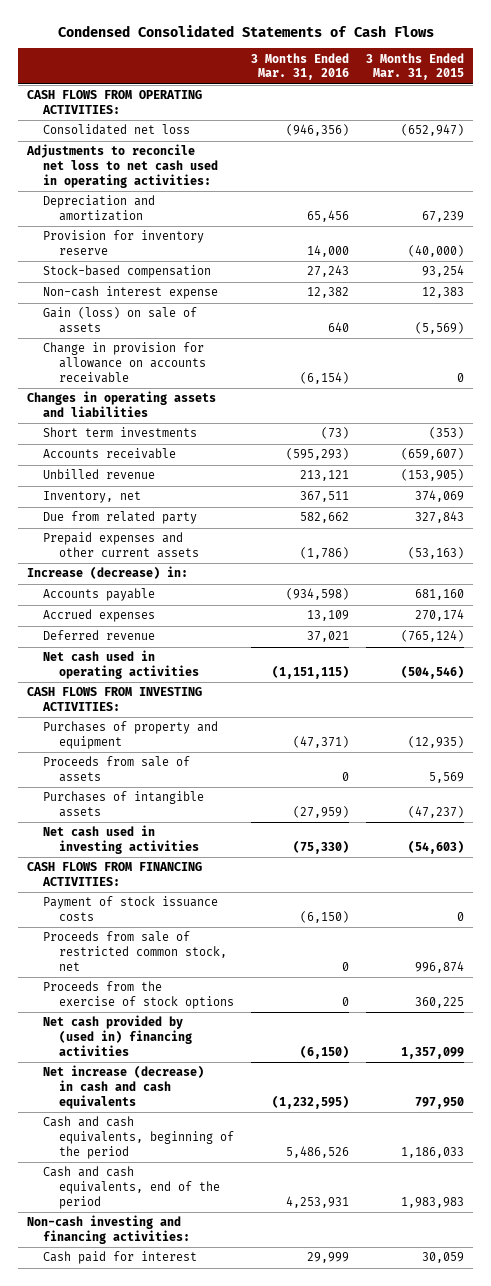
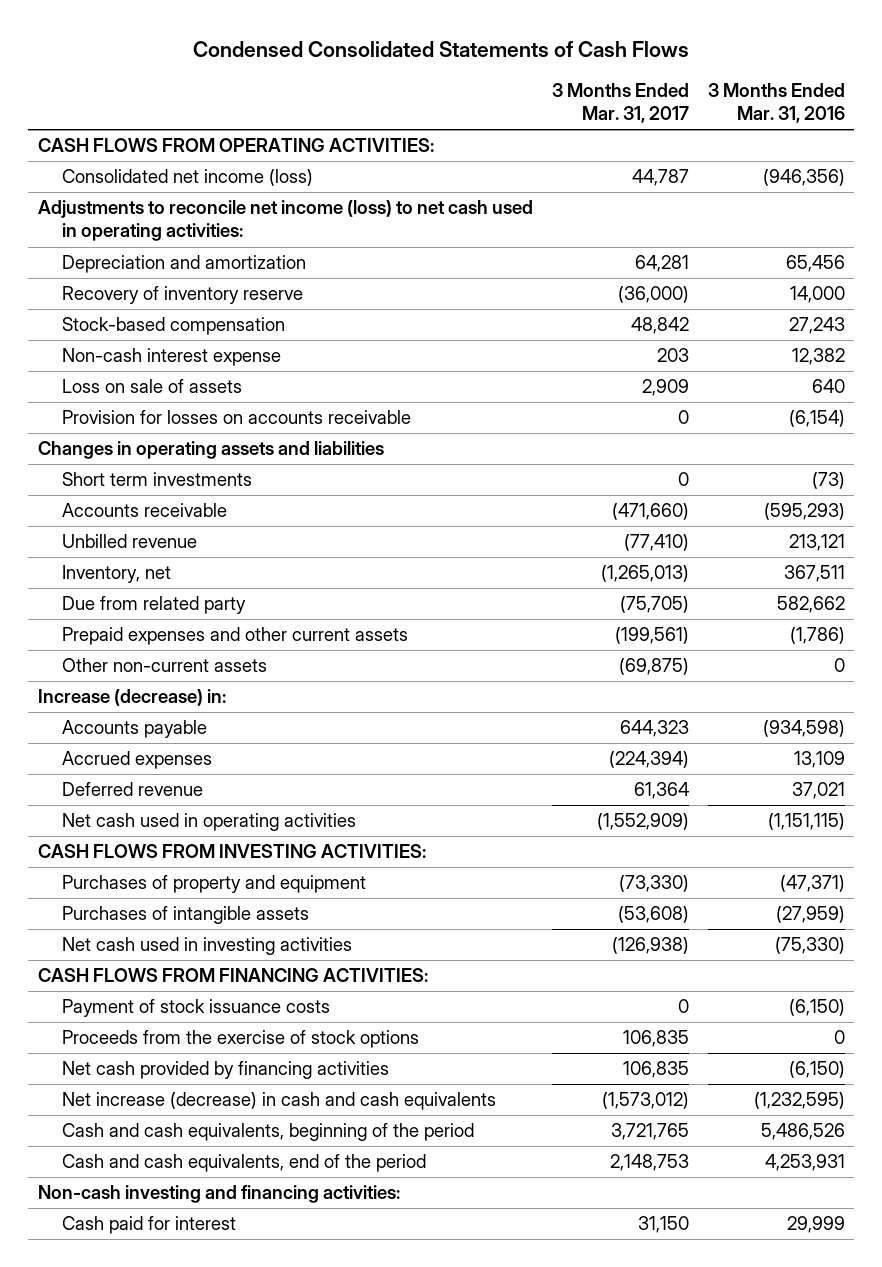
- | 3 Months Ended Mar. 31, 2016 | 3 Months Ended Mar. 31, 2015
+ | 3 Months Ended Mar. 31, 2017 | 3 Months Ended Mar. 31, 2016
- Consolidated net loss | (946,356) | (652,947)
- Adjustments to reconcile net loss to net cash used in operating activities:
+ Consolidated net income (loss) | 44,787 | (946,356)
+ Adjustments to reconcile net income (loss) to net cash used in operating activities:
- Provision for inventory reserve | 14,000 | (40,000)
+ Recovery of inventory reserve | (36,000) | 14,000
- Gain (loss) on sale of assets | 640 | (5,569)
- Change in provision for allowance on accounts receivable | (6,154) | 0
+ Loss on sale of assets | 2,909 | 640
+ Provision for losses on accounts receivable | 0 | (6,154)
+ Other non-current assets | (69,875) | 0
- Proceeds from sale of assets | 0 | 5,569
- Proceeds from sale of restricted common stock, net | 0 | 996,874
- Net cash provided by (used in) financing activities | (6,150) | 1,357,099
+ Net cash provided by financing activities | 106,835 | (6,150)

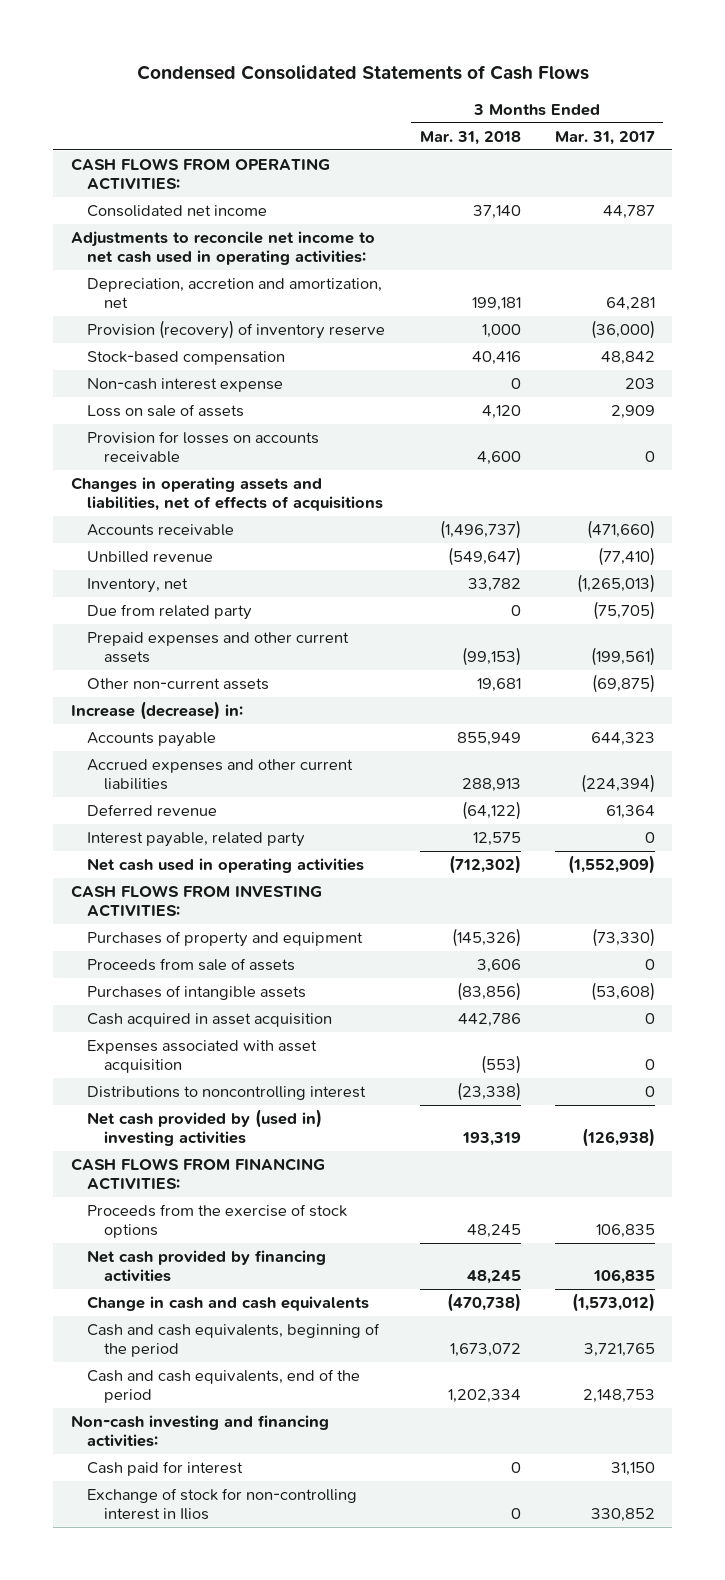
- | 3 Months Ended Mar. 31, 2017 | 3 Months Ended Mar. 31, 2016
+ | 3 Months Ended Mar. 31, 2018 | 3 Months Ended Mar. 31, 2017
- Consolidated net income (loss) | 44,787 | (946,356)
- Adjustments to reconcile net income (loss) to net cash used in operating activities:
- Depreciation and amortization | 64,281 | 65,456
- Recovery of inventory reserve | (36,000) | 14,000
+ Consolidated net income | 37,140 | 44,787
+ Adjustments to reconcile net income to net cash used in operating activities:
+ Depreciation, accretion and amortization, net | 199,181 | 64,281
+ Provision (recovery) of inventory reserve | 1,000 | (36,000)
- Changes in operating assets and liabilities
- Short term investments | 0 | (73)
+ Changes in operating assets and liabilities, net of effects of acquisitions
- Accrued expenses | (224,394) | 13,109
+ Accrued expenses and other current liabilities | 288,913 | (224,394)
+ Interest payable, related party | 12,575 | 0
+ Proceeds from sale of assets | 3,606 | 0
- Net cash used in investing activities | (126,938) | (75,330)
+ Cash acquired in asset acquisition | 442,786 | 0
+ Expenses associated with asset acquisition | (553) | 0
+ Distributions to noncontrolling interest | (23,338) | 0
+ Net cash provided by (used in) investing activities | 193,319 | (126,938)
- Payment of stock issuance costs | 0 | (6,150)
- Net increase (decrease) in cash and cash equivalents | (1,573,012) | (1,232,595)
+ Change in cash and cash equivalents | (470,738) | (1,573,012)
+ Exchange of stock for non-controlling interest in Ilios | 0 | 330,852

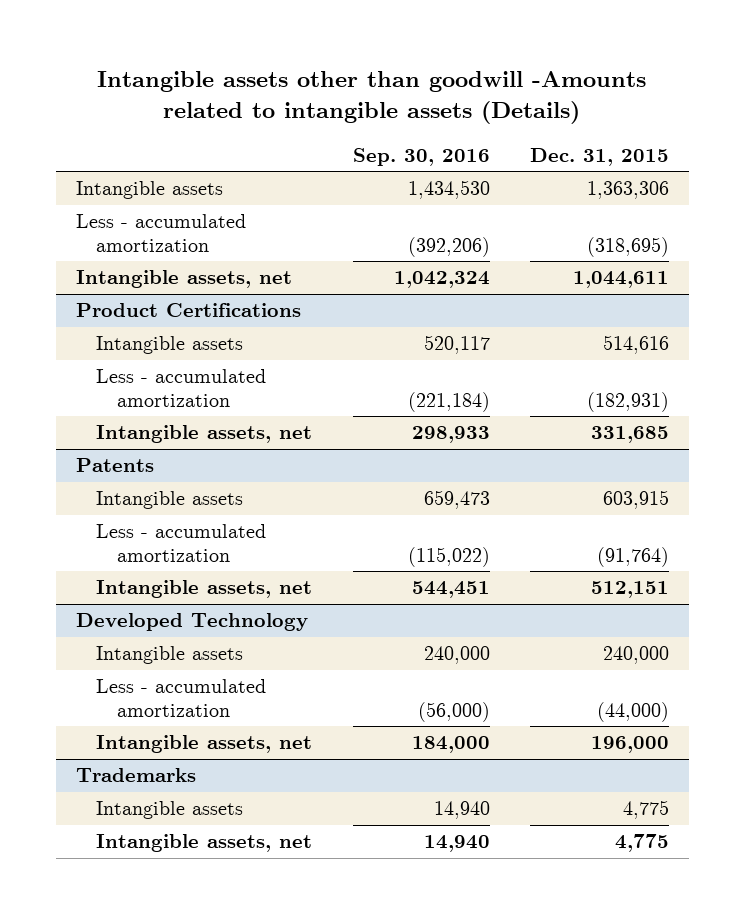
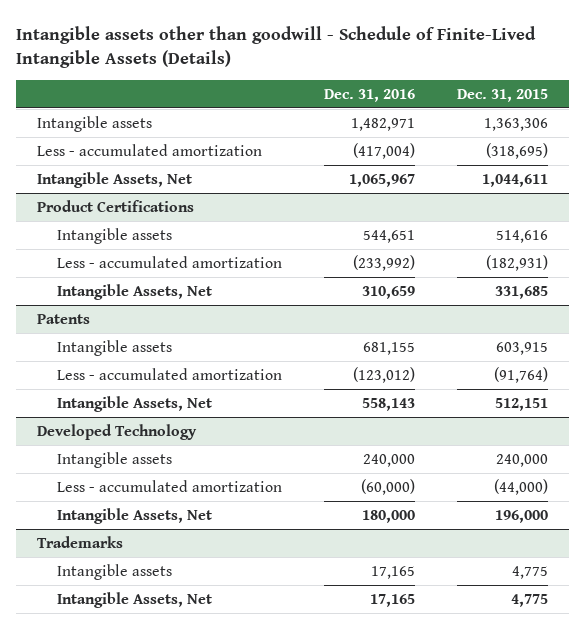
- Intangible assets other than goodwill -Amounts related to intangible assets (Details)
+ Intangible assets other than goodwill - Schedule of Finite-Lived Intangible Assets (Details)
- | Sep. 30, 2016 | Dec. 31, 2015
+ | Dec. 31, 2016 | Dec. 31, 2015
- Intangible assets, net | 1,042,324 | 1,044,611
+ Intangible Assets, Net | 1,065,967 | 1,044,611
@ Product Certifications
- Intangible assets, net | 298,933 | 331,685
+ Intangible Assets, Net | 310,659 | 331,685
@ Patents
- Intangible assets, net | 544,451 | 512,151
+ Intangible Assets, Net | 558,143 | 512,151
@ Developed Technology
- Intangible assets, net | 184,000 | 196,000
+ Intangible Assets, Net | 180,000 | 196,000
@ Trademarks
- Intangible assets, net | 14,940 | 4,775
+ Intangible Assets, Net | 17,165 | 4,775

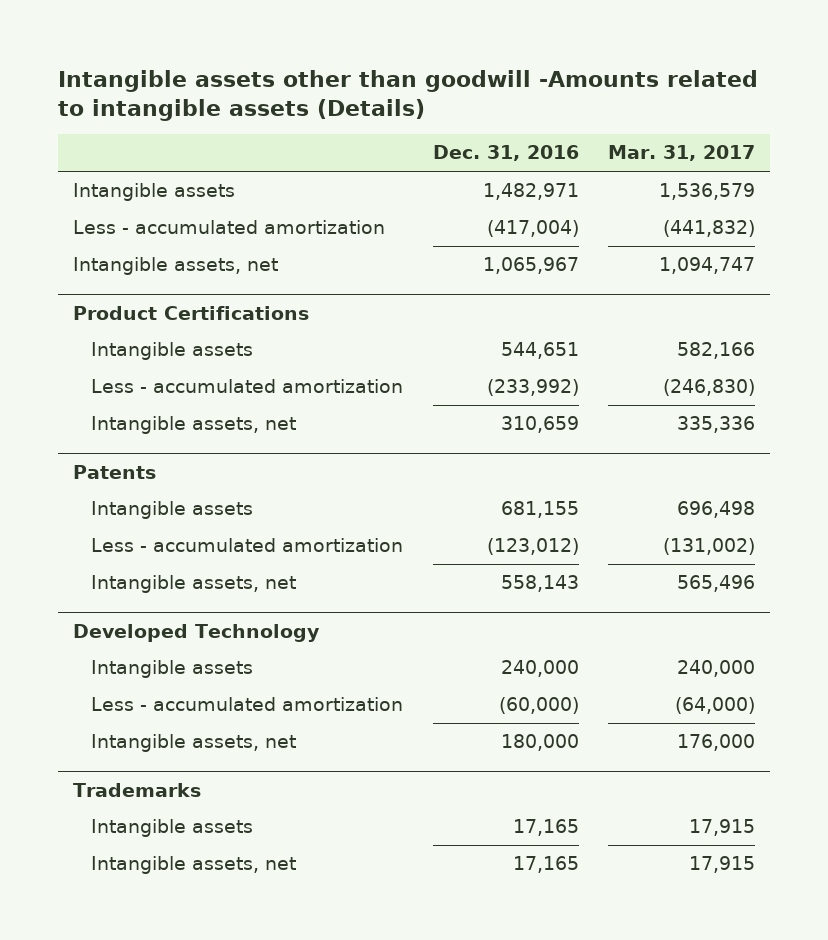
- Intangible assets other than goodwill - Schedule of Finite-Lived Intangible Assets (Details)
+ Intangible assets other than goodwill -Amounts related to intangible assets (Details)
- | Dec. 31, 2016 | Dec. 31, 2015
+ | Dec. 31, 2016 | Mar. 31, 2017
- Intangible Assets, Net | 1,065,967 | 1,044,611
+ Intangible assets, net | 1,065,967 | 1,094,747
@ Product Certifications
- Intangible Assets, Net | 310,659 | 331,685
+ Intangible assets, net | 310,659 | 335,336
@ Patents
- Intangible Assets, Net | 558,143 | 512,151
+ Intangible assets, net | 558,143 | 565,496
@ Developed Technology
- Intangible Assets, Net | 180,000 | 196,000
+ Intangible assets, net | 180,000 | 176,000
@ Trademarks
- Intangible Assets, Net | 17,165 | 4,775
+ Intangible assets, net | 17,165 | 17,915

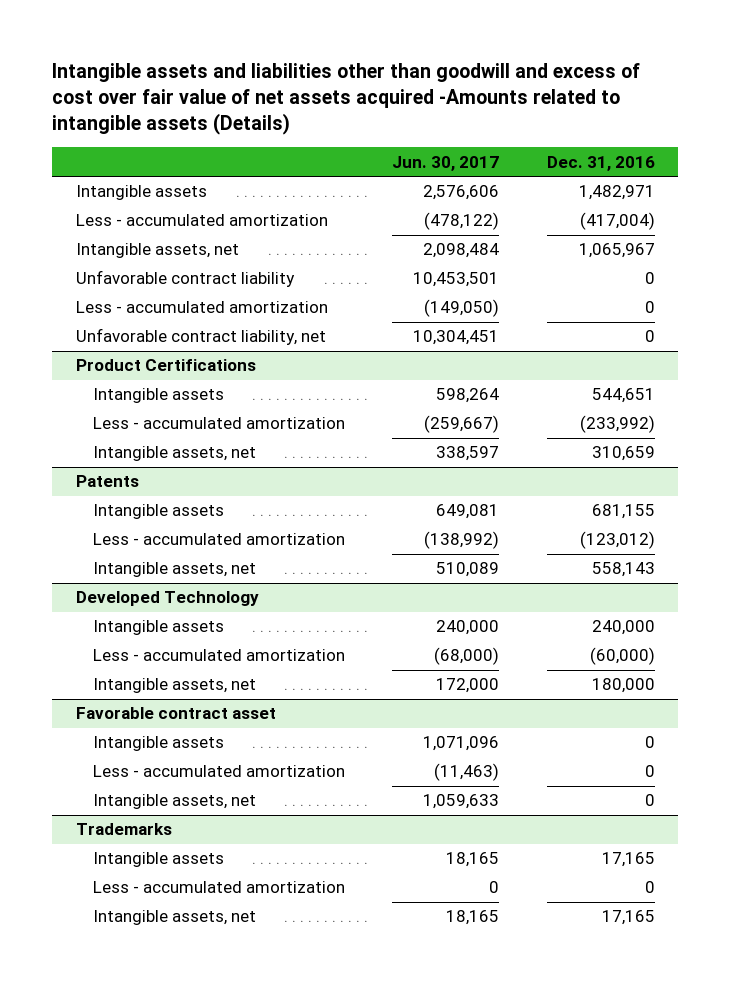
- Intangible assets other than goodwill -Amounts related to intangible assets (Details)
+ Intangible assets and liabilities other than goodwill and excess of cost over fair value of net assets acquired -Amounts related to intangible assets (Details)
- | Dec. 31, 2016 | Mar. 31, 2017
+ | Jun. 30, 2017 | Dec. 31, 2016
+ Unfavorable contract liability | 10,453,501 | 0
+ Less - accumulated amortization | (149,050) | 0
+ Unfavorable contract liability, net | 10,304,451 | 0
+ Favorable contract asset
+ Intangible assets | 1,071,096 | 0
+ Less - accumulated amortization | (11,463) | 0
+ Intangible assets, net | 1,059,633 | 0
@ Trademarks
+ Less - accumulated amortization | 0 | 0

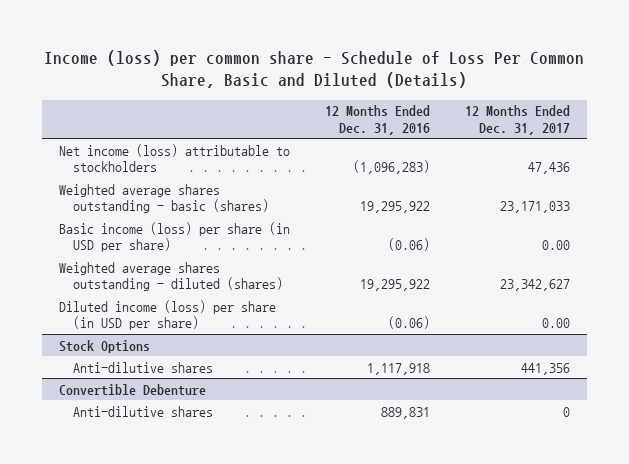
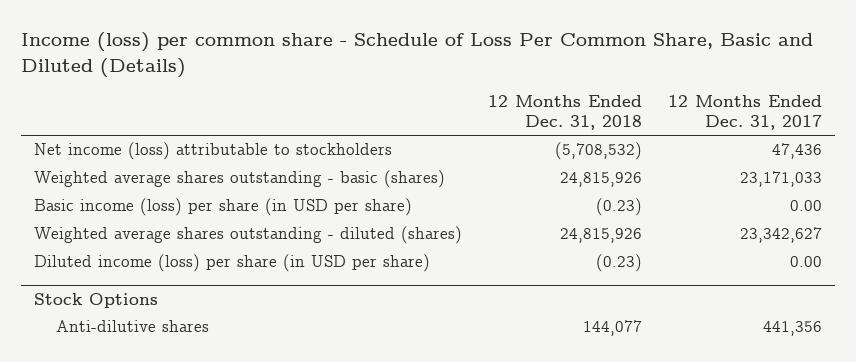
- | 12 Months Ended Dec. 31, 2016 | 12 Months Ended Dec. 31, 2017
+ | 12 Months Ended Dec. 31, 2018 | 12 Months Ended Dec. 31, 2017
- Convertible Debenture
- Anti-dilutive shares | 889,831 | 0

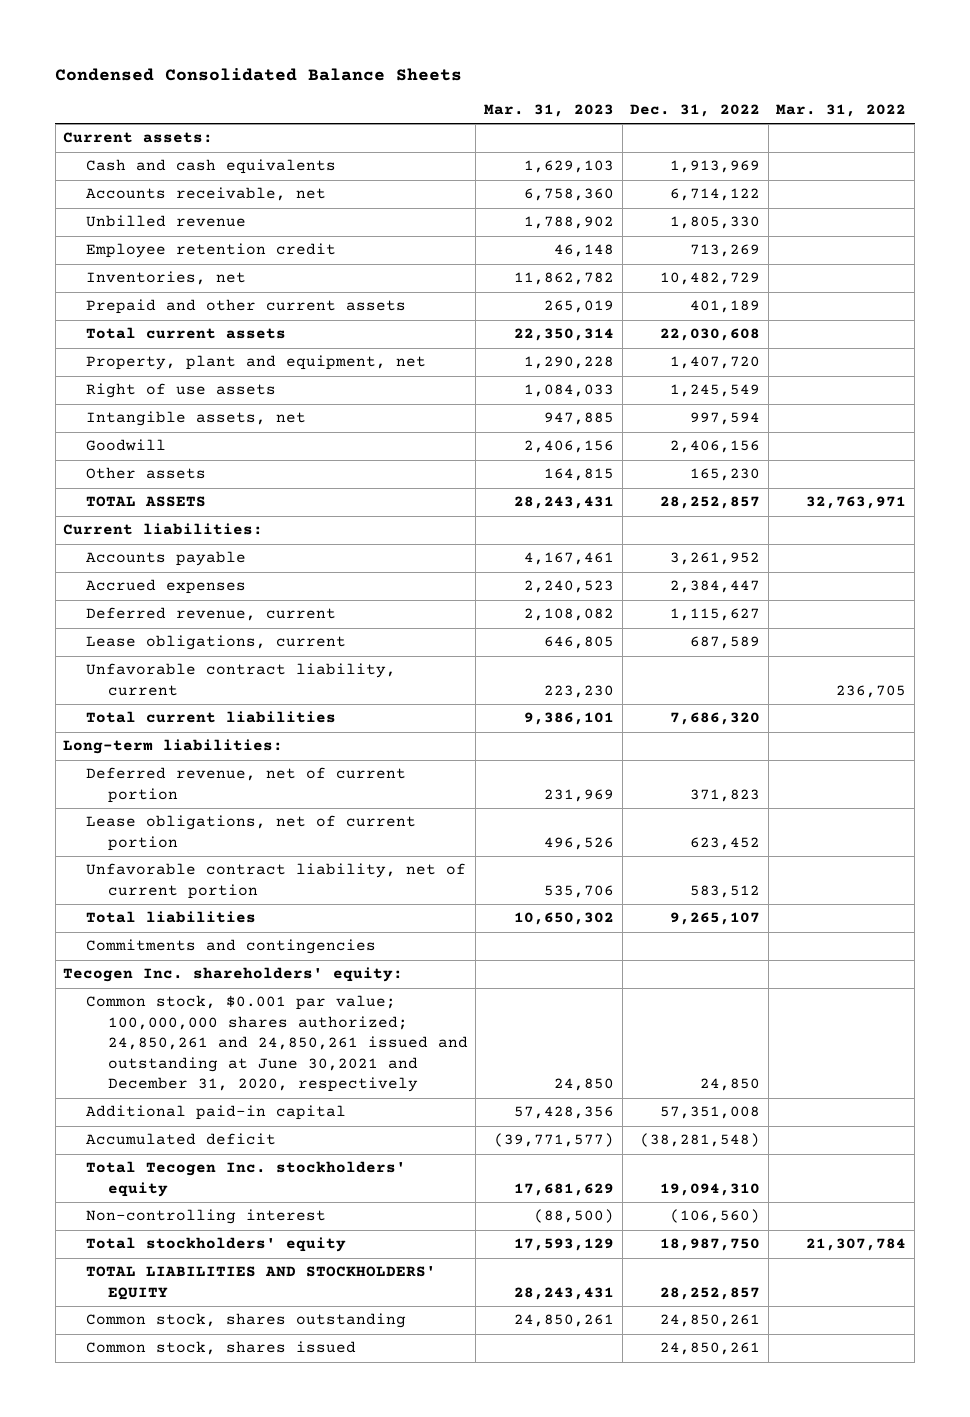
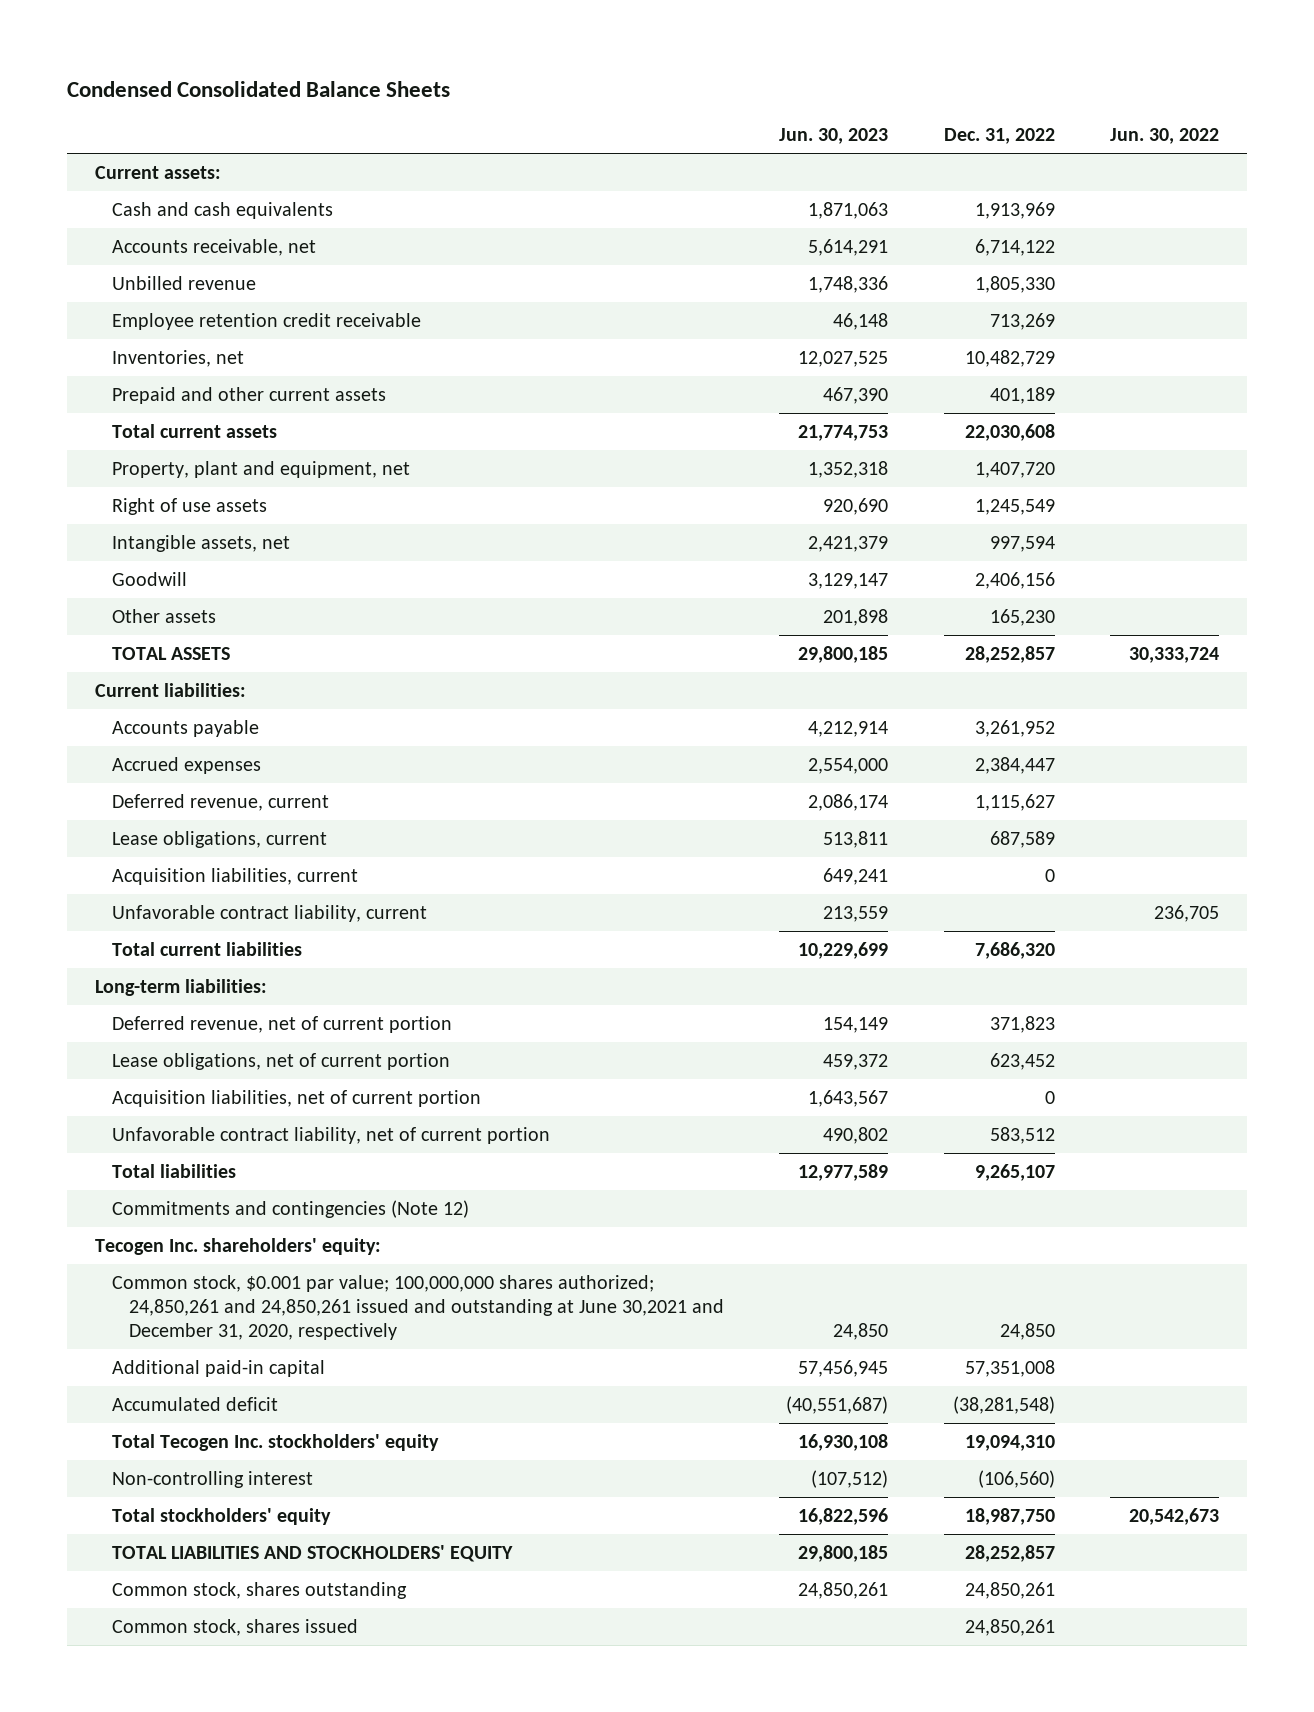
- | Mar. 31, 2023 | Dec. 31, 2022 | Mar. 31, 2022
+ | Jun. 30, 2023 | Dec. 31, 2022 | Jun. 30, 2022
- Employee retention credit | 46,148 | 713,269 |
+ Employee retention credit receivable | 46,148 | 713,269 |
+ Acquisition liabilities, current | 649,241 | 0 |
+ Acquisition liabilities, net of current portion | 1,643,567 | 0 |
- Commitments and contingencies
+ Commitments and contingencies (Note 12)

